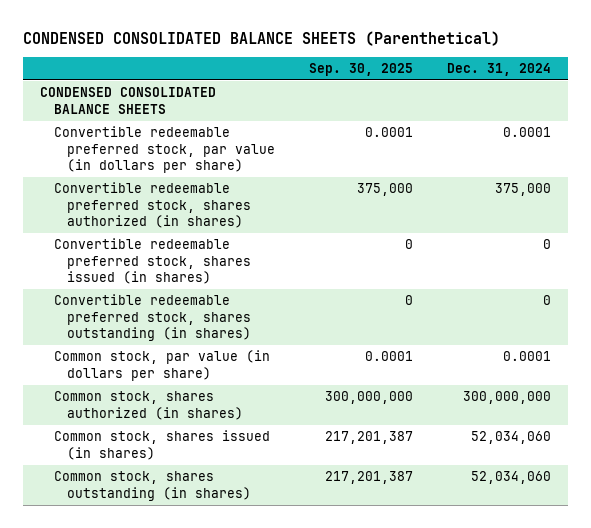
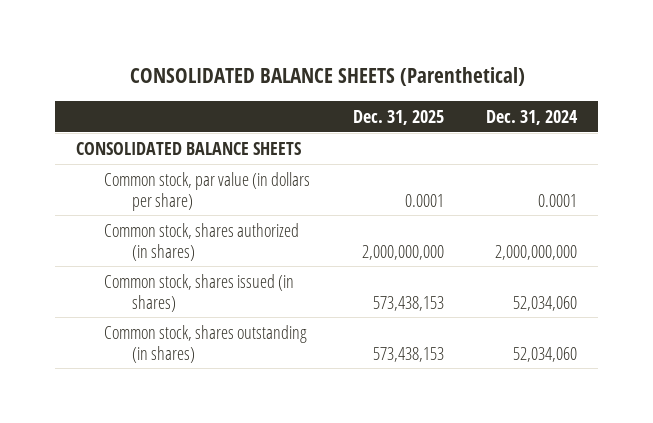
- CONDENSED CONSOLIDATED BALANCE SHEETS (Parenthetical)
+ CONSOLIDATED BALANCE SHEETS (Parenthetical)
- | Sep. 30, 2025 | Dec. 31, 2024
+ | Dec. 31, 2025 | Dec. 31, 2024
- CONDENSED CONSOLIDATED BALANCE SHEETS
- Convertible redeemable preferred stock, par value (in dollars per share) | 0.0001 | 0.0001
- Convertible redeemable preferred stock, shares authorized (in shares) | 375,000 | 375,000
- Convertible redeemable preferred stock, shares issued (in shares) | 0 | 0
- Convertible redeemable preferred stock, shares outstanding (in shares) | 0 | 0
+ CONSOLIDATED BALANCE SHEETS
- Common stock, shares authorized (in shares) | 300,000,000 | 300,000,000
+ Common stock, shares authorized (in shares) | 2,000,000,000 | 2,000,000,000

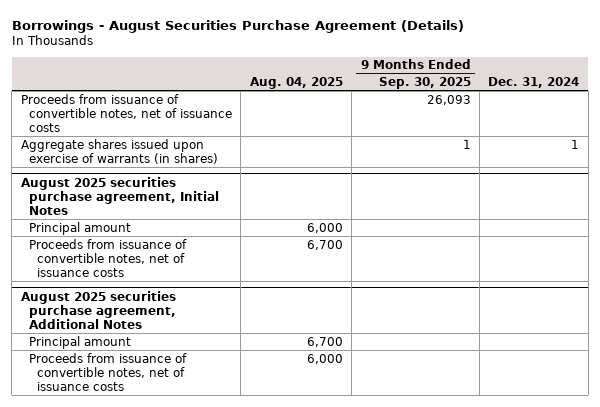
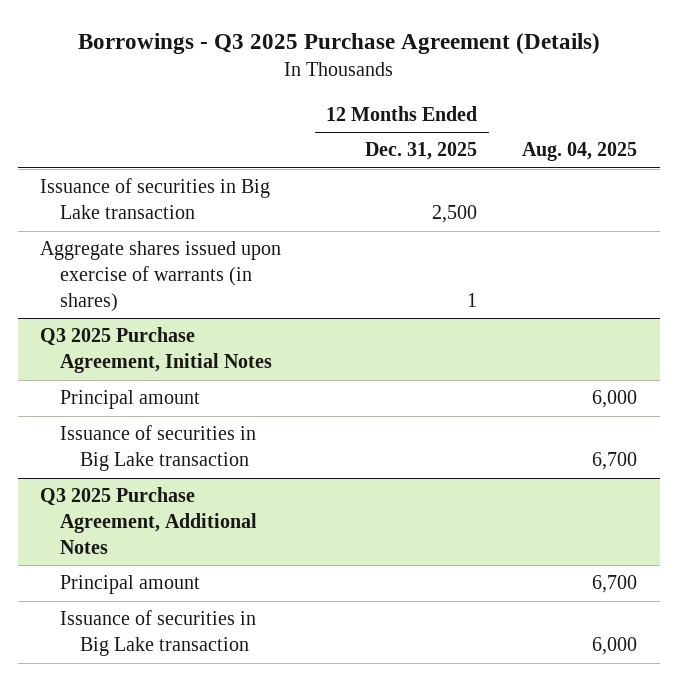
- Borrowings - August Securities Purchase Agreement (Details)
+ Borrowings - Q3 2025 Purchase Agreement (Details)
- | Aug. 04, 2025 | 9 Months Ended Sep. 30, 2025 | Dec. 31, 2024
+ | 12 Months Ended Dec. 31, 2025 | Aug. 04, 2025
- Proceeds from issuance of convertible notes, net of issuance costs | | 26,093 |
+ Issuance of securities in Big Lake transaction | 2,500 |
- August 2025 securities purchase agreement, Initial Notes
+ Q3 2025 Purchase Agreement, Initial Notes
- Proceeds from issuance of convertible notes, net of issuance costs | 6,700 | |
- August 2025 securities purchase agreement, Additional Notes
+ Issuance of securities in Big Lake transaction | | 6,700
+ Q3 2025 Purchase Agreement, Additional Notes
- Proceeds from issuance of convertible notes, net of issuance costs | 6,000 | |
+ Issuance of securities in Big Lake transaction | | 6,000

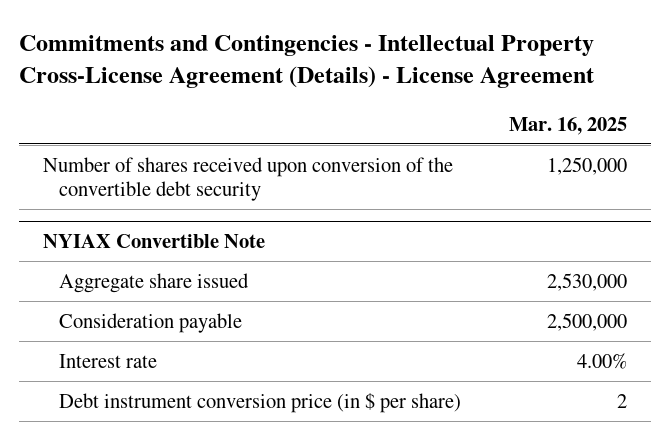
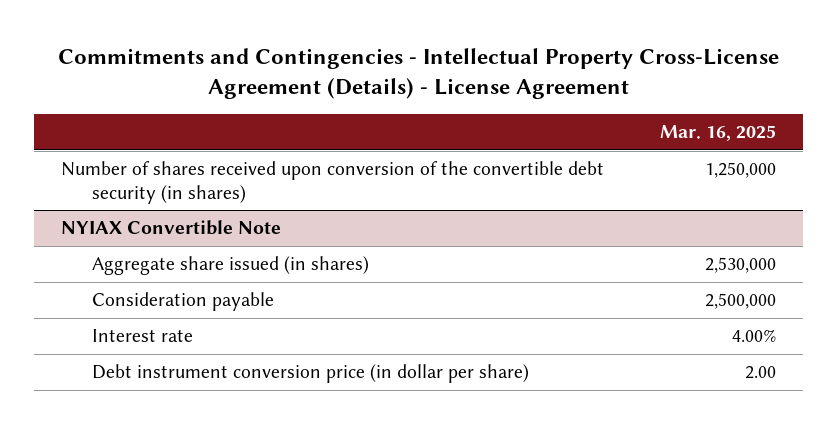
- Number of shares received upon conversion of the convertible debt security | 1,250,000
+ Number of shares received upon conversion of the convertible debt security (in shares) | 1,250,000
@ NYIAX Convertible Note
- Aggregate share issued | 2,530,000
+ Aggregate share issued (in shares) | 2,530,000
- Debt instrument conversion price (in $ per share) | 2
+ Debt instrument conversion price (in dollar per share) | 2.00

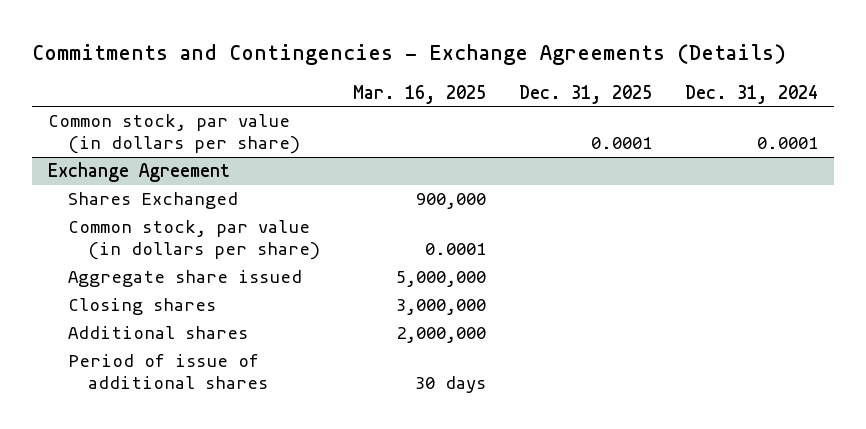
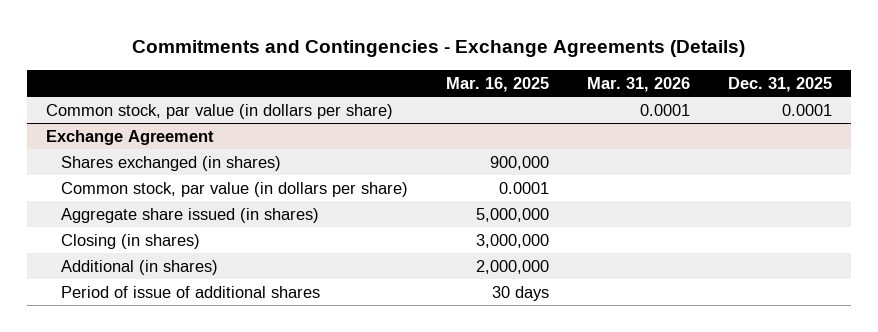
- | Mar. 16, 2025 | Dec. 31, 2025 | Dec. 31, 2024
+ | Mar. 16, 2025 | Mar. 31, 2026 | Dec. 31, 2025
@ Exchange Agreement
- Shares Exchanged | 900,000 | |
+ Shares exchanged (in shares) | 900,000 | |
- Aggregate share issued | 5,000,000 | |
- Closing shares | 3,000,000 | |
- Additional shares | 2,000,000 | |
+ Aggregate share issued (in shares) | 5,000,000 | |
+ Closing (in shares) | 3,000,000 | |
+ Additional (in shares) | 2,000,000 | |

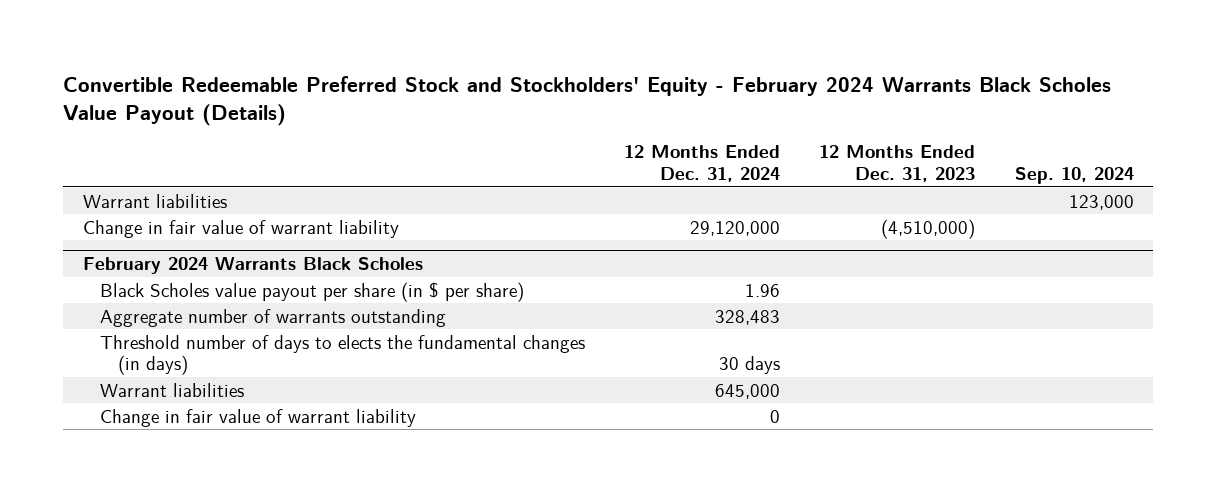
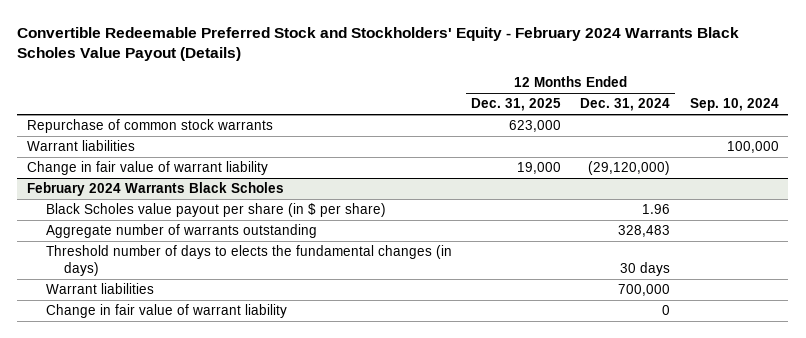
- | 12 Months Ended Dec. 31, 2024 | 12 Months Ended Dec. 31, 2023 | Sep. 10, 2024
+ | 12 Months Ended Dec. 31, 2025 | 12 Months Ended Dec. 31, 2024 | Sep. 10, 2024
- Warrant liabilities | | | 123,000
- Change in fair value of warrant liability | 29,120,000 | (4,510,000) |
+ Repurchase of common stock warrants | 623,000 | |
+ Warrant liabilities | | | 100,000
+ Change in fair value of warrant liability | 19,000 | (29,120,000) |
@ February 2024 Warrants Black Scholes
- Warrant liabilities | 645,000 | |
+ Warrant liabilities | | 700,000 |

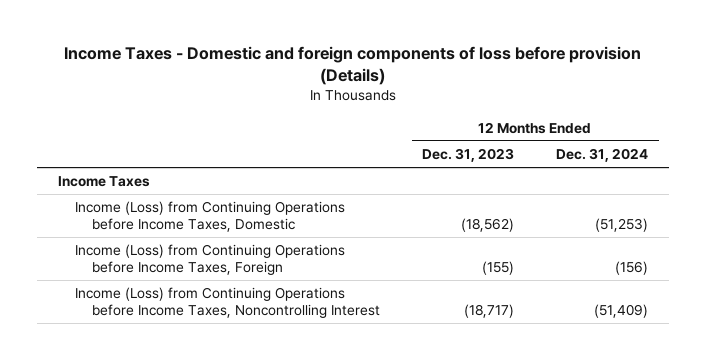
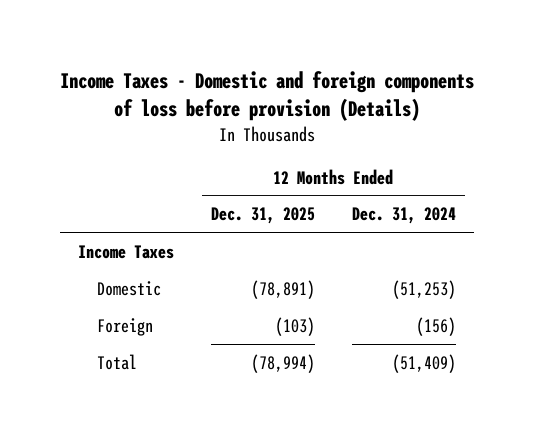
- | 12 Months Ended Dec. 31, 2023 | 12 Months Ended Dec. 31, 2024
+ | 12 Months Ended Dec. 31, 2025 | 12 Months Ended Dec. 31, 2024
- Income (Loss) from Continuing Operations before Income Taxes, Domestic | (18,562) | (51,253)
- Income (Loss) from Continuing Operations before Income Taxes, Foreign | (155) | (156)
- Income (Loss) from Continuing Operations before Income Taxes, Noncontrolling Interest | (18,717) | (51,409)
+ Domestic | (78,891) | (51,253)
+ Foreign | (103) | (156)
+ Total | (78,994) | (51,409)

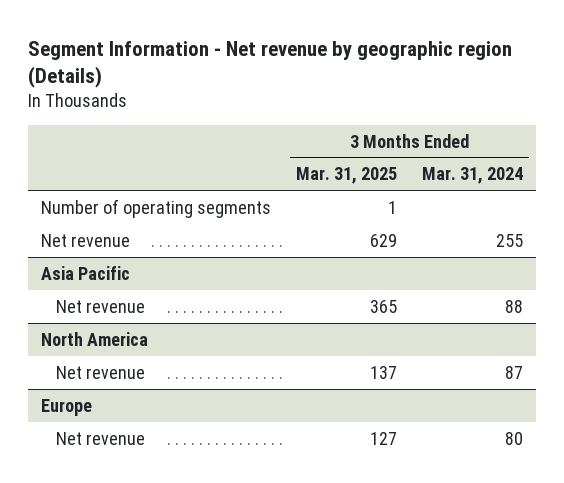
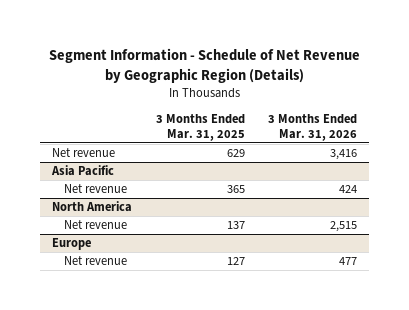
- Segment Information - Net revenue by geographic region (Details)
+ Segment Information - Schedule of Net Revenue by Geographic Region (Details)
- | 3 Months Ended Mar. 31, 2025 | 3 Months Ended Mar. 31, 2024
+ | 3 Months Ended Mar. 31, 2025 | 3 Months Ended Mar. 31, 2026
- Number of operating segments | 1 |

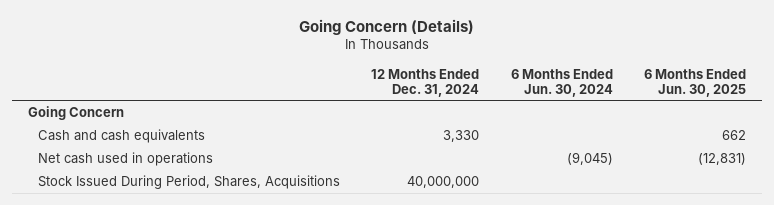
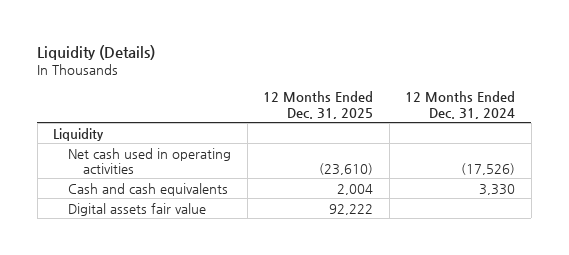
- Going Concern (Details)
+ Liquidity (Details)
- | 12 Months Ended Dec. 31, 2024 | 6 Months Ended Jun. 30, 2024 | 6 Months Ended Jun. 30, 2025
+ | 12 Months Ended Dec. 31, 2025 | 12 Months Ended Dec. 31, 2024
- Going Concern
+ Liquidity
+ Net cash used in operating activities | (23,610) | (17,526)
- Net cash used in operations | | (9,045) | (12,831)
- Stock Issued During Period, Shares, Acquisitions | 40,000,000 | |
+ Digital assets fair value | 92,222 |

